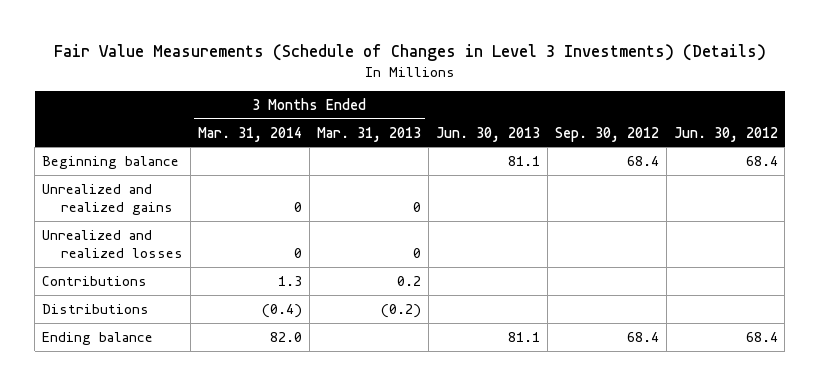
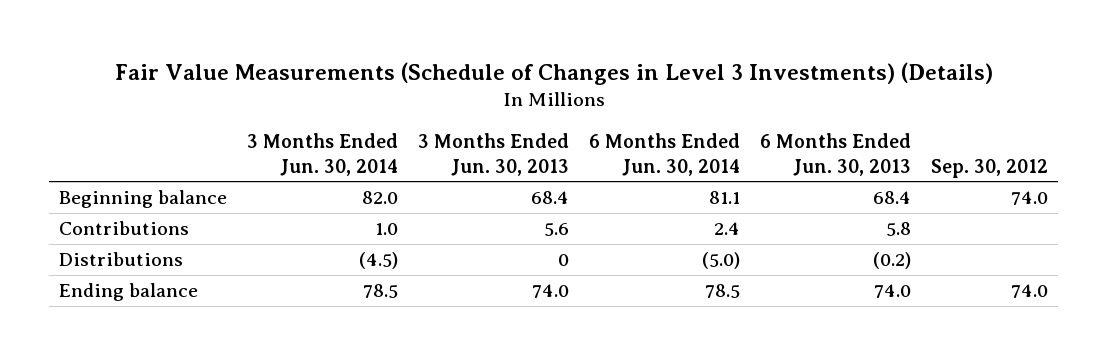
- | 3 Months Ended Mar. 31, 2014 | 3 Months Ended Mar. 31, 2013 | Jun. 30, 2013 | Sep. 30, 2012 | Jun. 30, 2012
+ | 3 Months Ended Jun. 30, 2014 | 3 Months Ended Jun. 30, 2013 | 6 Months Ended Jun. 30, 2014 | 6 Months Ended Jun. 30, 2013 | Sep. 30, 2012
- Beginning balance | | | 81.1 | 68.4 | 68.4
- Unrealized and realized gains | 0 | 0 | | |
- Unrealized and realized losses | 0 | 0 | | |
+ Beginning balance | 82.0 | 68.4 | 81.1 | 68.4 | 74.0
- Ending balance | 82.0 | | 81.1 | 68.4 | 68.4
+ Ending balance | 78.5 | 74.0 | 78.5 | 74.0 | 74.0

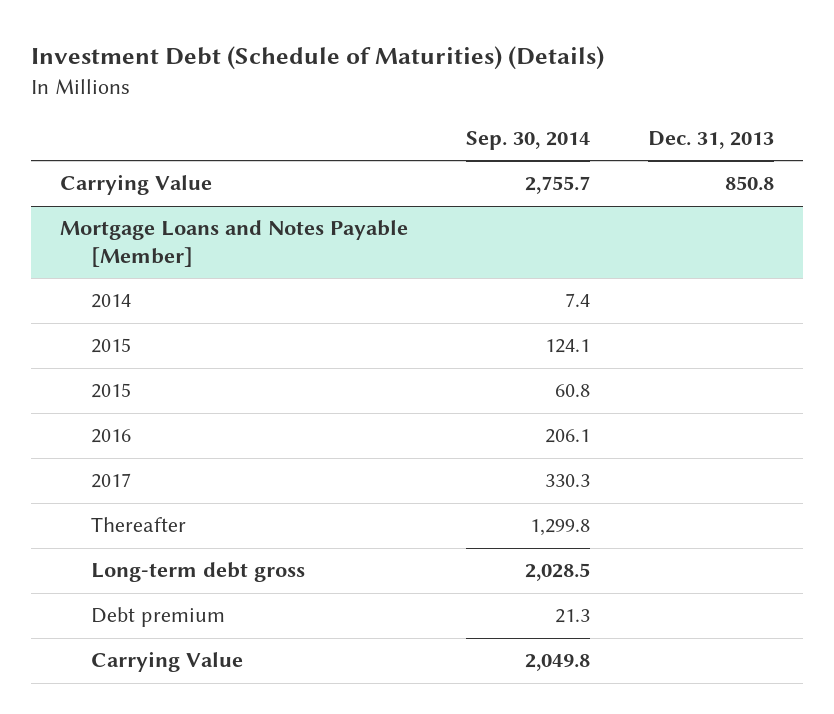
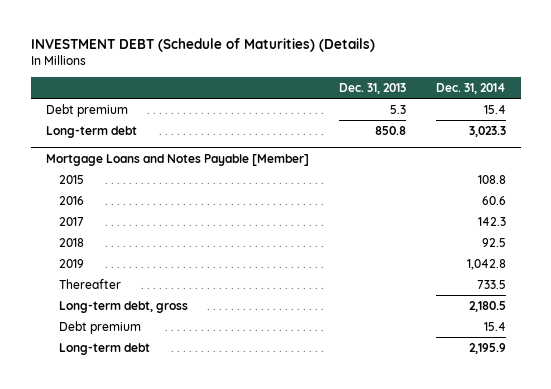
- Investment Debt (Schedule of Maturities) (Details)
+ INVESTMENT DEBT (Schedule of Maturities) (Details)
- | Sep. 30, 2014 | Dec. 31, 2013
+ | Dec. 31, 2013 | Dec. 31, 2014
- Carrying Value | 2,755.7 | 850.8
+ Debt premium | 5.3 | 15.4
+ Long-term debt | 850.8 | 3,023.3
@ Mortgage Loans and Notes Payable [Member]
- 2014 | 7.4 |
- 2015 | 60.8 |
+ 2018 | | 92.5
+ 2019 | | 1,042.8
- Long-term debt gross | 2,028.5 |
+ Long-term debt, gross | | 2,180.5
- Carrying Value | 2,049.8 |
+ Long-term debt | | 2,195.9

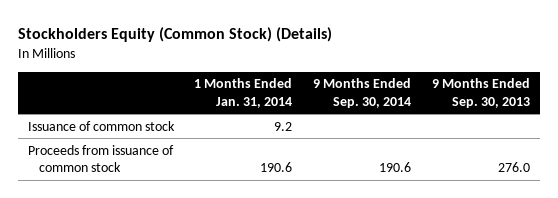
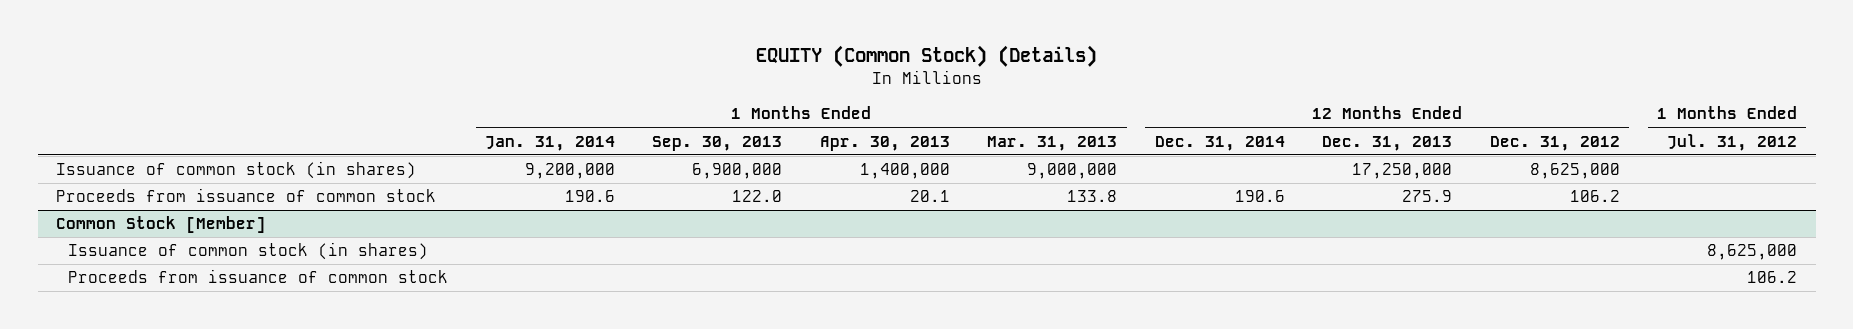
- Stockholders Equity (Common Stock) (Details)
+ EQUITY (Common Stock) (Details)
- | 1 Months Ended Jan. 31, 2014 | 9 Months Ended Sep. 30, 2014 | 9 Months Ended Sep. 30, 2013
+ | 1 Months Ended Jan. 31, 2014 | 1 Months Ended Sep. 30, 2013 | 1 Months Ended Apr. 30, 2013 | 1 Months Ended Mar. 31, 2013 | 12 Months Ended Dec. 31, 2014 | 12 Months Ended Dec. 31, 2013 | 12 Months Ended Dec. 31, 2012 | 1 Months Ended Jul. 31, 2012
- Issuance of common stock | 9.2 | |
+ Issuance of common stock (in shares) | 9,200,000 | 6,900,000 | 1,400,000 | 9,000,000 | | 17,250,000 | 8,625,000 |
+ Common Stock [Member]
+ Issuance of common stock (in shares) | | | | | | | | 8,625,000
+ Proceeds from issuance of common stock | | | | | | | | 106.2

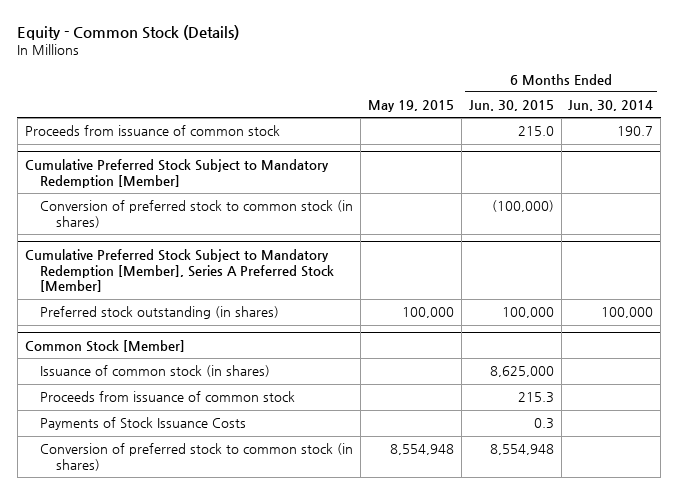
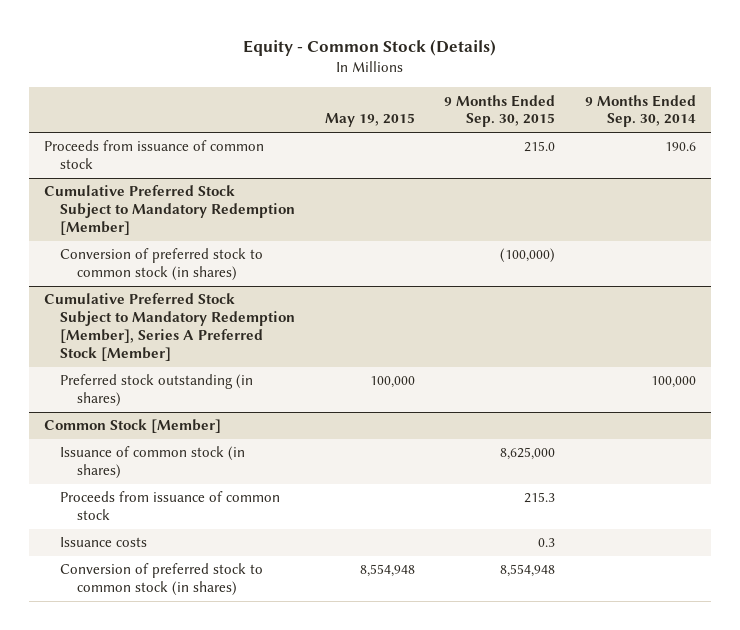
- | May 19, 2015 | 6 Months Ended Jun. 30, 2015 | 6 Months Ended Jun. 30, 2014
+ | May 19, 2015 | 9 Months Ended Sep. 30, 2015 | 9 Months Ended Sep. 30, 2014
@ Common Stock [Member]
- Payments of Stock Issuance Costs | | 0.3 |
+ Issuance costs | | 0.3 |

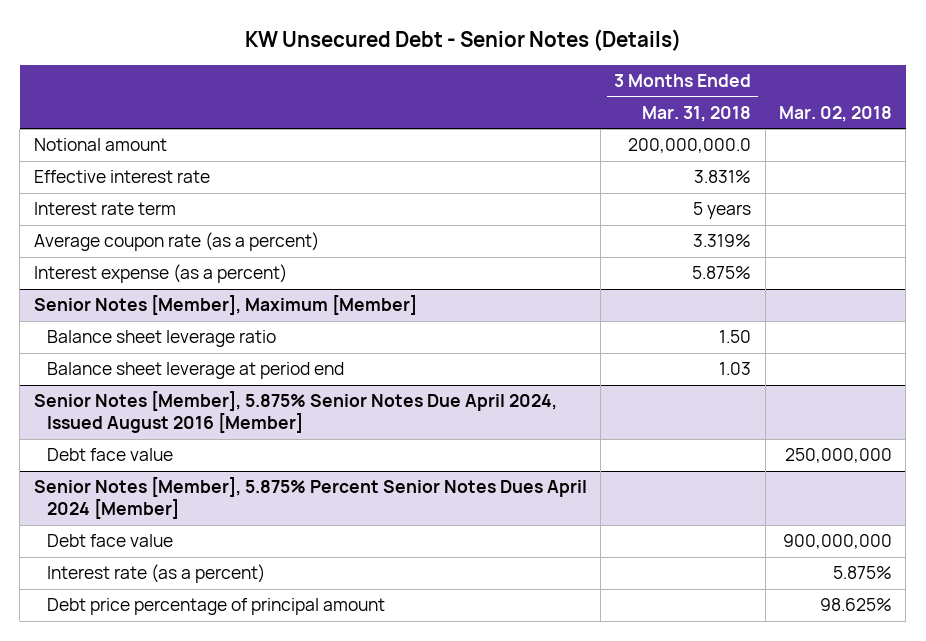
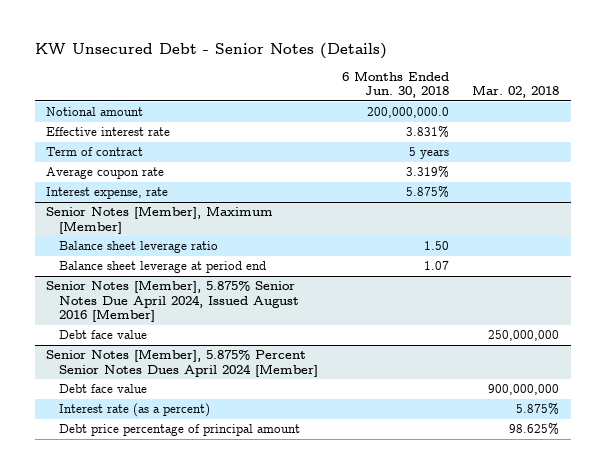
- | 3 Months Ended Mar. 31, 2018 | Mar. 02, 2018
+ | 6 Months Ended Jun. 30, 2018 | Mar. 02, 2018
- Interest rate term | 5 years |
- Average coupon rate (as a percent) | 3.319% |
- Interest expense (as a percent) | 5.875% |
+ Term of contract | 5 years |
+ Average coupon rate | 3.319% |
+ Interest expense, rate | 5.875% |

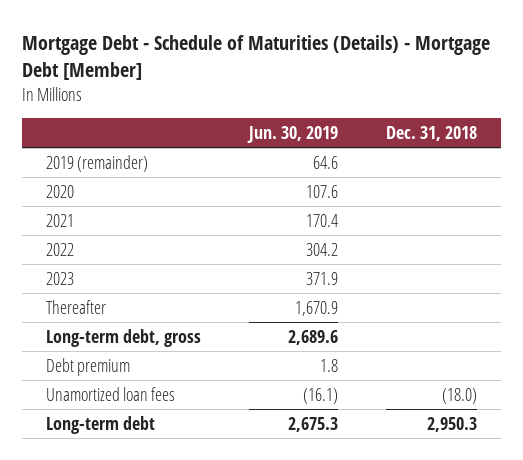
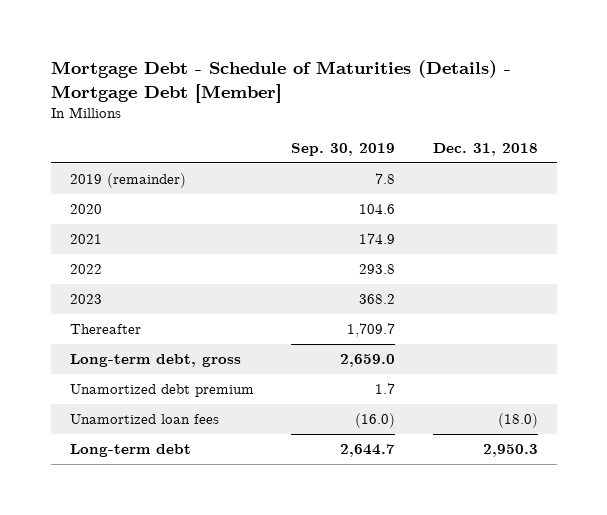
- | Jun. 30, 2019 | Dec. 31, 2018
+ | Sep. 30, 2019 | Dec. 31, 2018
- Debt premium | 1.8 |
+ Unamortized debt premium | 1.7 |

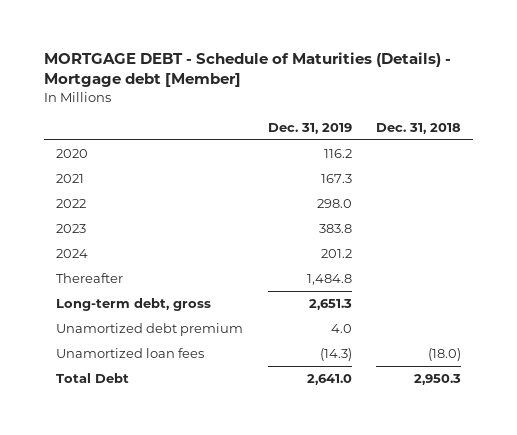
- Mortgage Debt - Schedule of Maturities (Details) - Mortgage Debt [Member]
+ MORTGAGE DEBT - Schedule of Maturities (Details) - Mortgage debt [Member]
- | Sep. 30, 2019 | Dec. 31, 2018
+ | Dec. 31, 2019 | Dec. 31, 2018
- 2019 (remainder) | 7.8 |
+ 2024 | 201.2 |
- Long-term debt | 2,644.7 | 2,950.3
+ Total Debt | 2,641.0 | 2,950.3

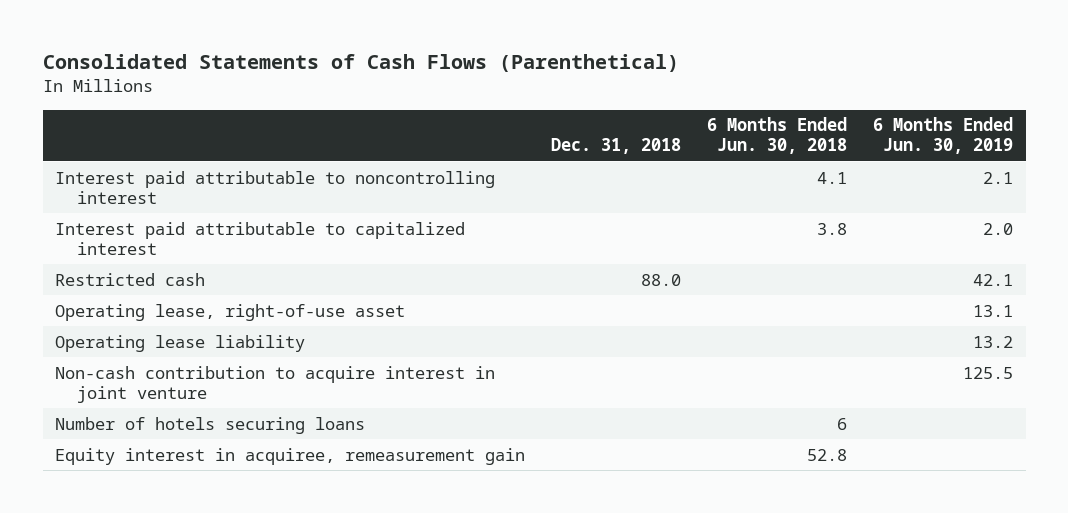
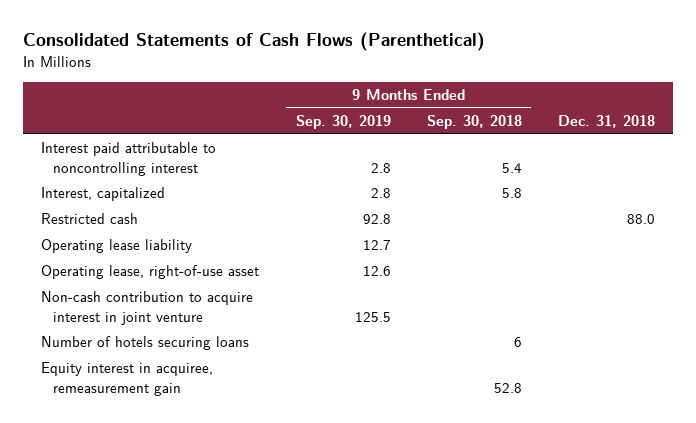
- | Dec. 31, 2018 | 6 Months Ended Jun. 30, 2018 | 6 Months Ended Jun. 30, 2019
+ | 9 Months Ended Sep. 30, 2019 | 9 Months Ended Sep. 30, 2018 | Dec. 31, 2018
- Interest paid attributable to capitalized interest | | 3.8 | 2.0
+ Interest, capitalized | 2.8 | 5.8 |
moved down: Operating lease, right-of-use asset | 12.6 | |

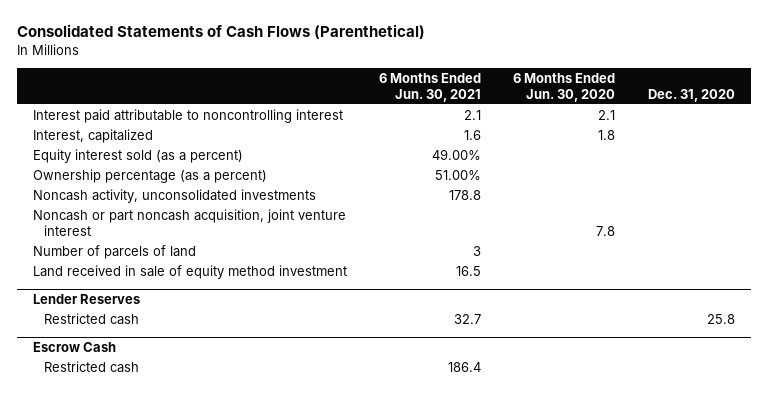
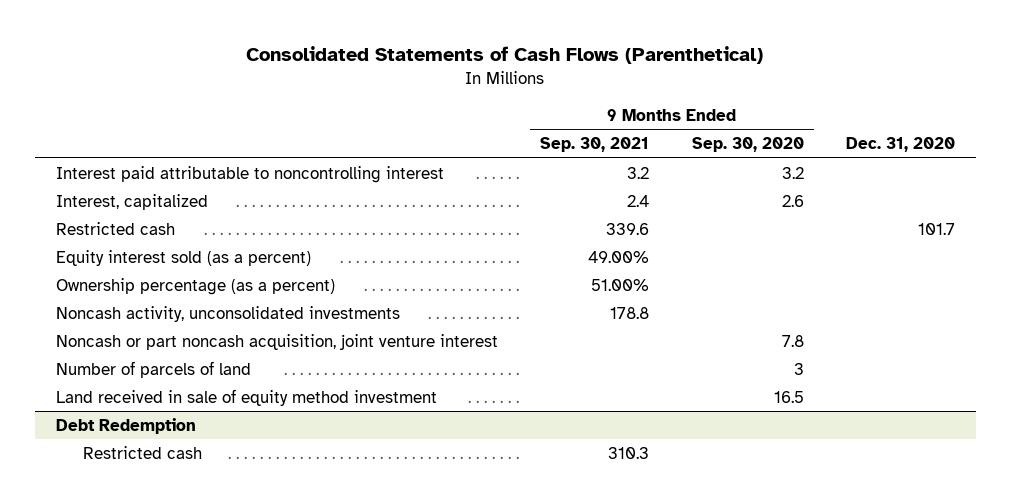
- | 6 Months Ended Jun. 30, 2021 | 6 Months Ended Jun. 30, 2020 | Dec. 31, 2020
+ | 9 Months Ended Sep. 30, 2021 | 9 Months Ended Sep. 30, 2020 | Dec. 31, 2020
+ Restricted cash | 339.6 | | 101.7
- Lender Reserves
- Restricted cash | 32.7 | | 25.8
- Escrow Cash
- Restricted cash | 186.4 | |
+ Debt Redemption
+ Restricted cash | 310.3 | |

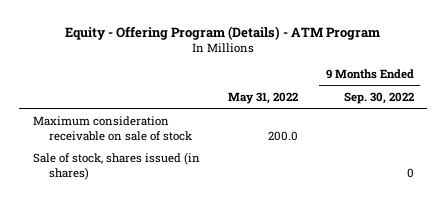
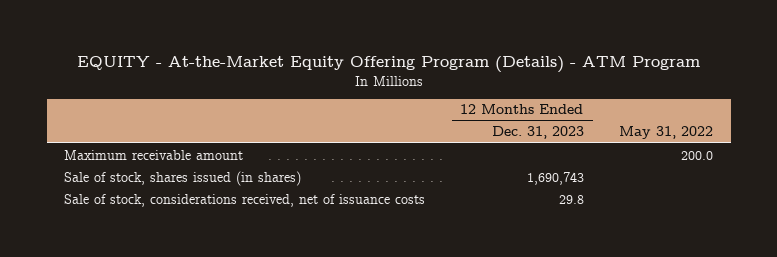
- Equity - Offering Program (Details) - ATM Program
+ EQUITY - At-the-Market Equity Offering Program (Details) - ATM Program
- | May 31, 2022 | 9 Months Ended Sep. 30, 2022
+ | 12 Months Ended Dec. 31, 2023 | May 31, 2022
- Maximum consideration receivable on sale of stock | 200.0 |
+ Maximum receivable amount | | 200.0
+ Sale of stock, considerations received, net of issuance costs | 29.8 |

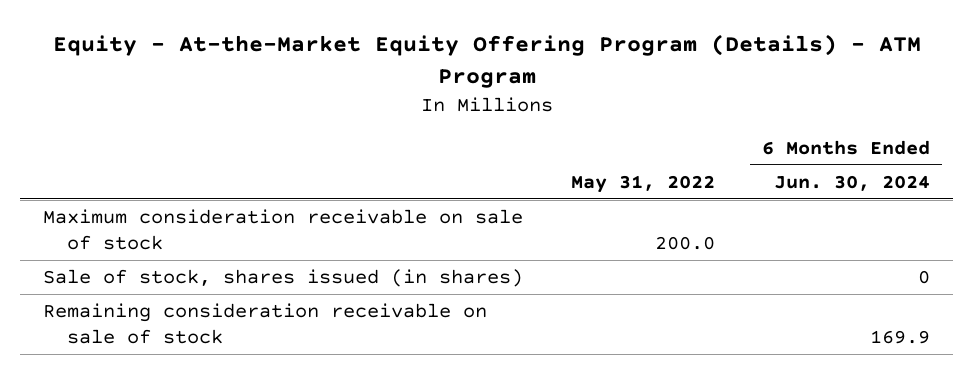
- EQUITY - At-the-Market Equity Offering Program (Details) - ATM Program
+ Equity - At-the-Market Equity Offering Program (Details) - ATM Program
- | 12 Months Ended Dec. 31, 2023 | May 31, 2022
+ | May 31, 2022 | 6 Months Ended Jun. 30, 2024
- Maximum receivable amount | | 200.0
+ Maximum consideration receivable on sale of stock | 200.0 |
- Sale of stock, considerations received, net of issuance costs | 29.8 |
+ Remaining consideration receivable on sale of stock | | 169.9

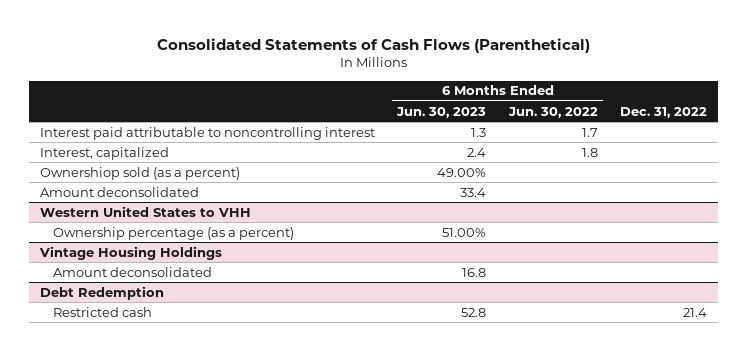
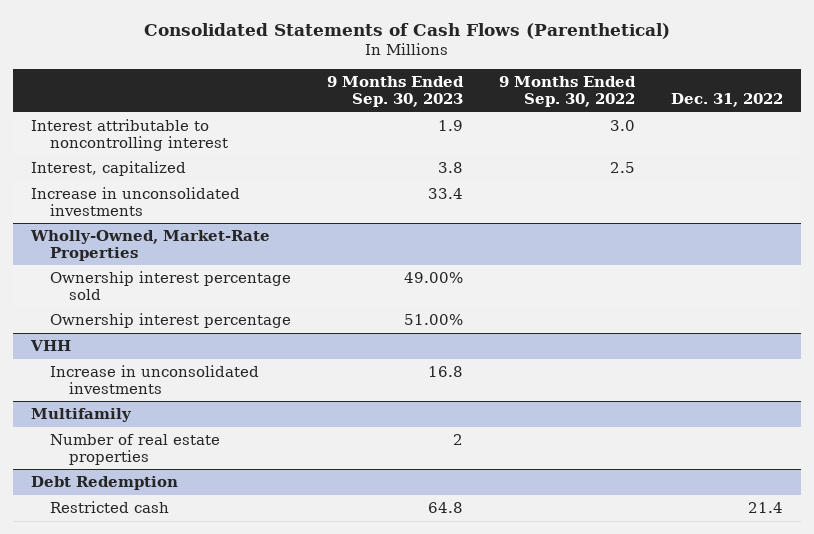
- | 6 Months Ended Jun. 30, 2023 | 6 Months Ended Jun. 30, 2022 | Dec. 31, 2022
+ | 9 Months Ended Sep. 30, 2023 | 9 Months Ended Sep. 30, 2022 | Dec. 31, 2022
- Interest paid attributable to noncontrolling interest | 1.3 | 1.7 |
+ Interest attributable to noncontrolling interest | 1.9 | 3.0 |
- Ownershiop sold (as a percent) | 49.00% | |
- Amount deconsolidated | 33.4 | |
- Western United States to VHH
- Ownership percentage (as a percent) | 51.00% | |
- Vintage Housing Holdings
- Amount deconsolidated | 16.8 | |
+ Increase in unconsolidated investments | 33.4 | |
+ Wholly-Owned, Market-Rate Properties
+ Ownership interest percentage sold | 49.00% | |
+ Ownership interest percentage | 51.00% | |
+ VHH
+ Increase in unconsolidated investments | 16.8 | |
+ Multifamily
+ Number of real estate properties | 2 | |

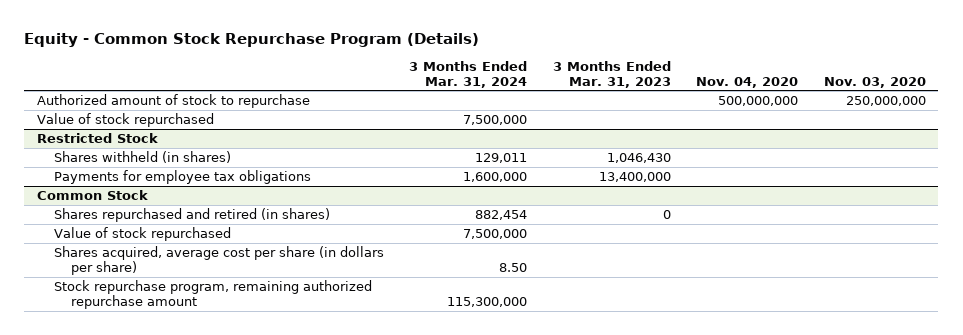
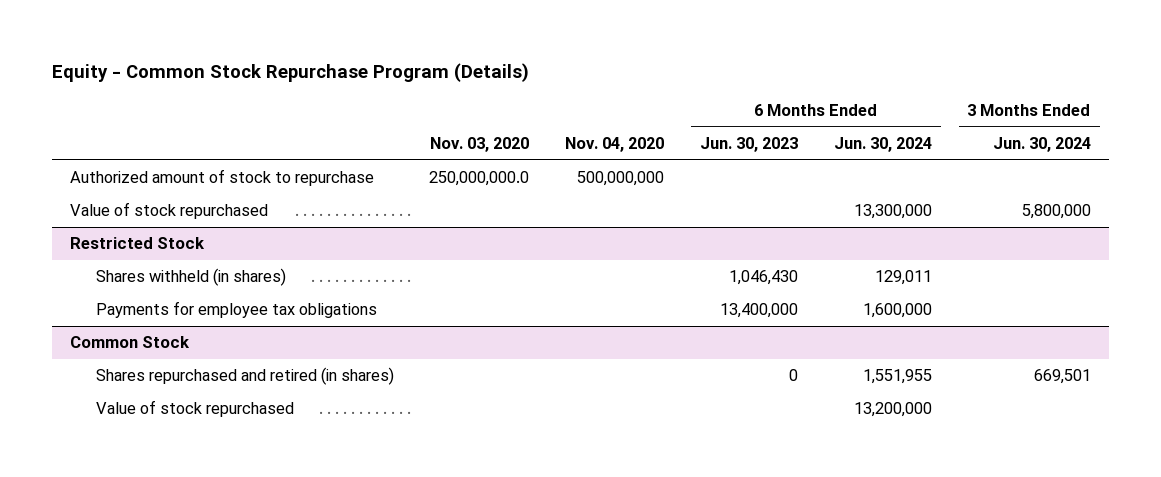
- | 3 Months Ended Mar. 31, 2024 | 3 Months Ended Mar. 31, 2023 | Nov. 04, 2020 | Nov. 03, 2020
+ | Nov. 03, 2020 | Nov. 04, 2020 | 6 Months Ended Jun. 30, 2023 | 6 Months Ended Jun. 30, 2024 | 3 Months Ended Jun. 30, 2024
- Authorized amount of stock to repurchase | | | 500,000,000 | 250,000,000
+ Authorized amount of stock to repurchase | 250,000,000.0 | 500,000,000 | | |
@ Common Stock
- Shares acquired, average cost per share (in dollars per share) | 8.50 | | |
- Stock repurchase program, remaining authorized repurchase amount | 115,300,000 | | |

